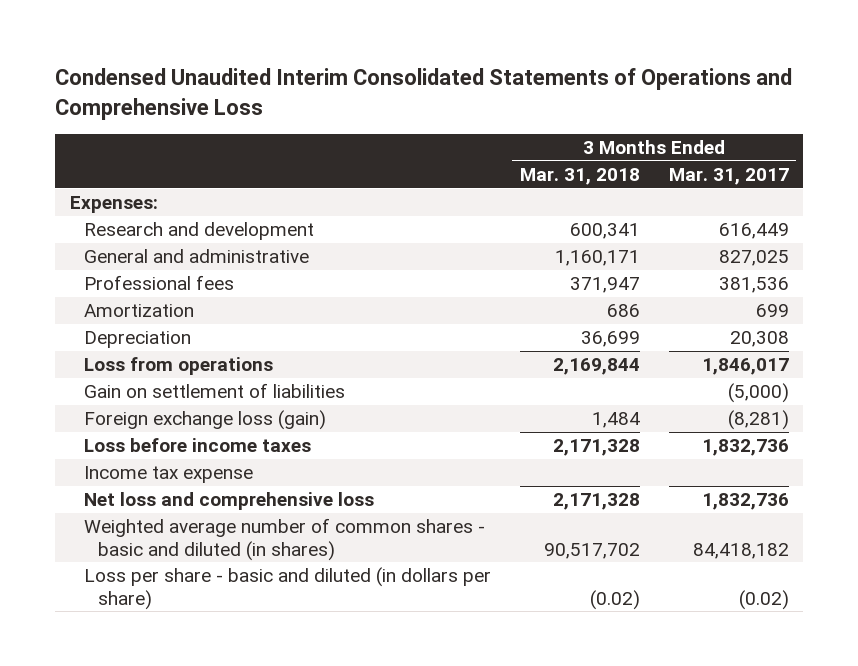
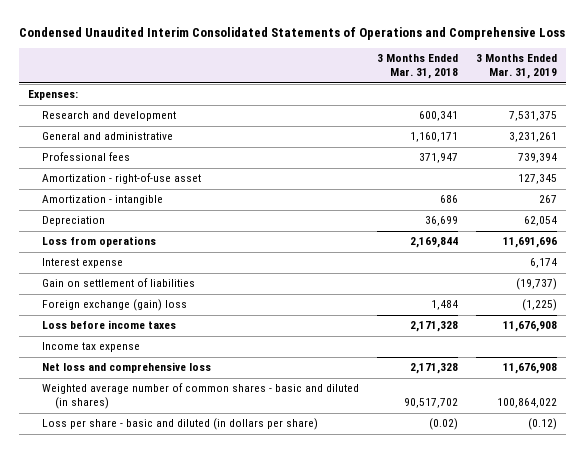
- | 3 Months Ended Mar. 31, 2018 | 3 Months Ended Mar. 31, 2017
+ | 3 Months Ended Mar. 31, 2018 | 3 Months Ended Mar. 31, 2019
- Amortization | 686 | 699
+ Amortization - right-of-use asset | | 127,345
+ Amortization - intangible | 686 | 267
+ Interest expense | | 6,174
- Foreign exchange loss (gain) | 1,484 | (8,281)
+ Foreign exchange (gain) loss | 1,484 | (1,225)

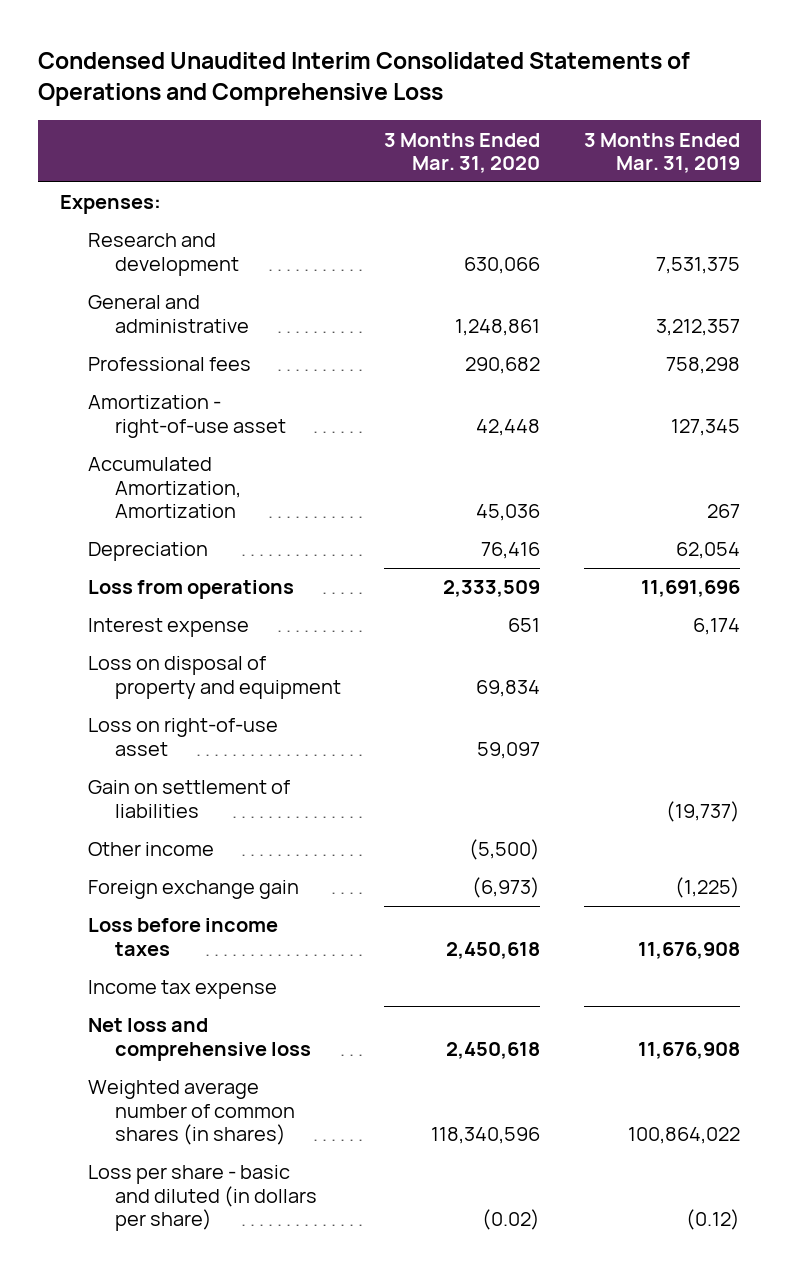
- | 3 Months Ended Mar. 31, 2018 | 3 Months Ended Mar. 31, 2019
+ | 3 Months Ended Mar. 31, 2020 | 3 Months Ended Mar. 31, 2019
- General and administrative | 1,160,171 | 3,231,261
- Professional fees | 371,947 | 739,394
+ General and administrative | 1,248,861 | 3,212,357
+ Professional fees | 290,682 | 758,298
- Amortization - intangible | 686 | 267
+ Accumulated Amortization, Amortization | 45,036 | 267
+ Loss on disposal of property and equipment | 69,834 |
+ Loss on right-of-use asset | 59,097 |
- Foreign exchange (gain) loss | 1,484 | (1,225)
+ Other income | (5,500) |
+ Foreign exchange gain | (6,973) | (1,225)
- Weighted average number of common shares - basic and diluted (in shares) | 90,517,702 | 100,864,022
+ Weighted average number of common shares (in shares) | 118,340,596 | 100,864,022

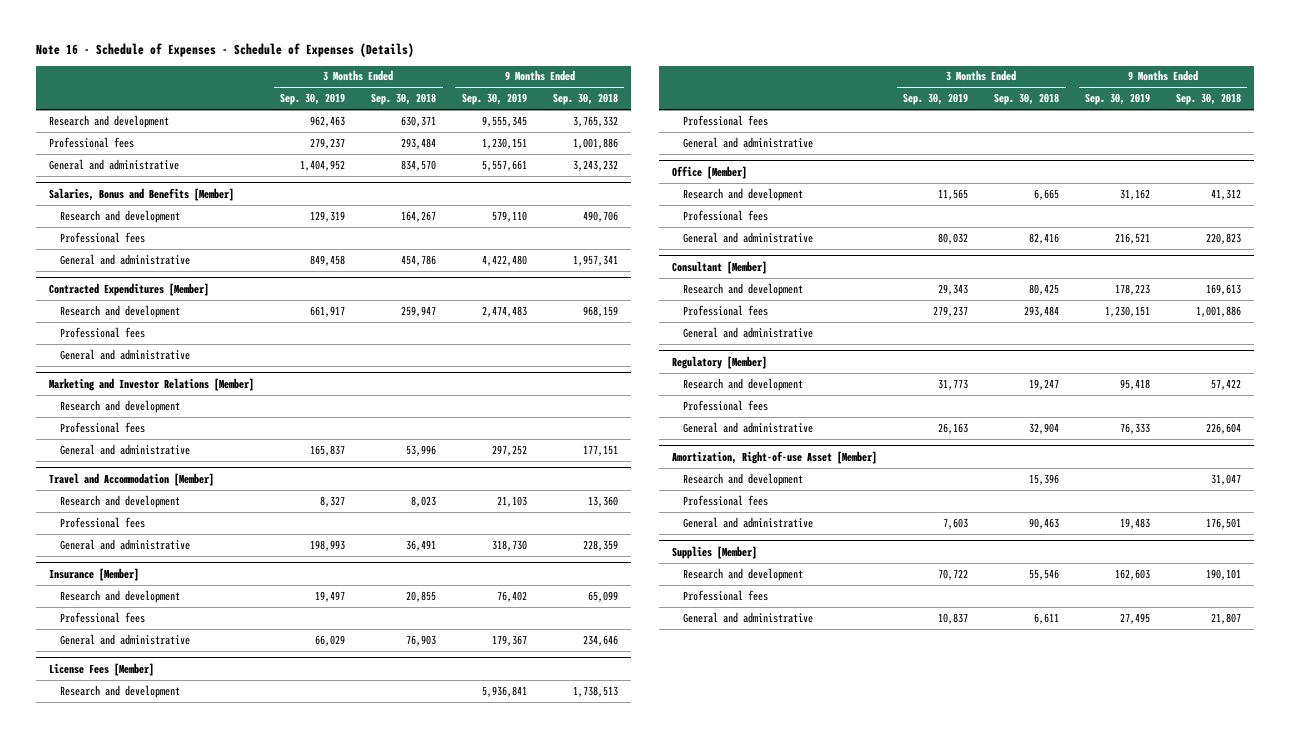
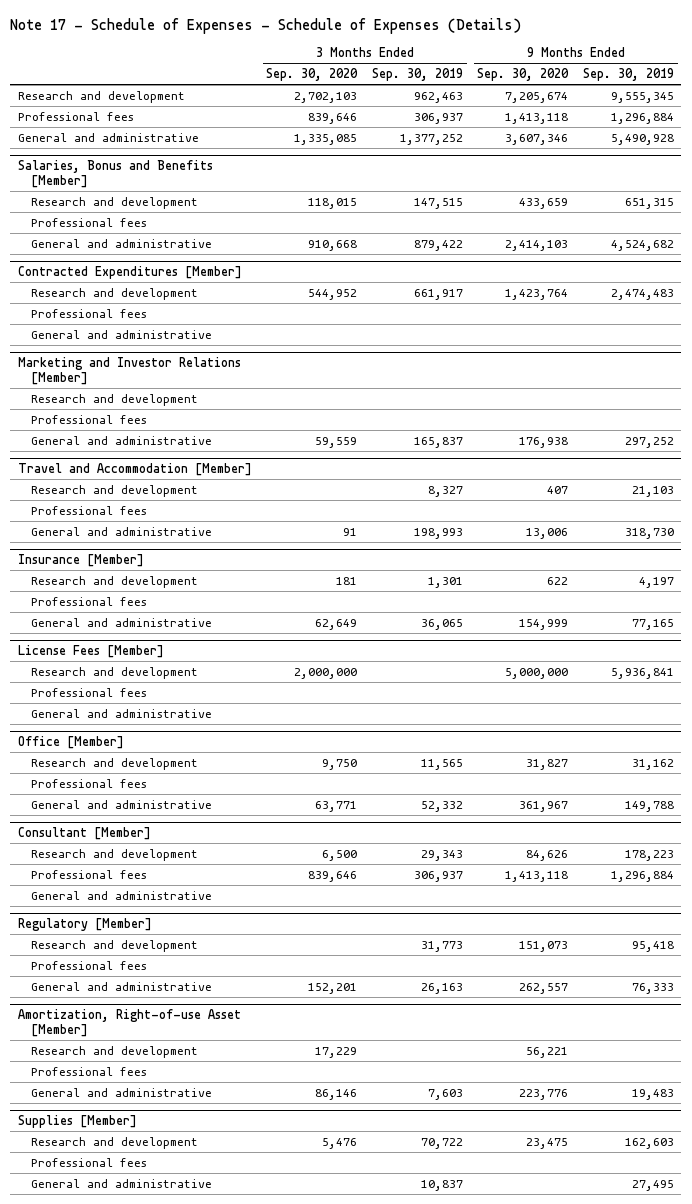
- Note 16 - Schedule of Expenses - Schedule of Expenses (Details)
+ Note 17 - Schedule of Expenses - Schedule of Expenses (Details)
- | 3 Months Ended Sep. 30, 2019 | 3 Months Ended Sep. 30, 2018 | 9 Months Ended Sep. 30, 2019 | 9 Months Ended Sep. 30, 2018
+ | 3 Months Ended Sep. 30, 2020 | 3 Months Ended Sep. 30, 2019 | 9 Months Ended Sep. 30, 2020 | 9 Months Ended Sep. 30, 2019
- Professional fees | 279,237 | 293,484 | 1,230,151 | 1,001,886
- General and administrative | 1,404,952 | 834,570 | 5,557,661 | 3,243,232
+ Professional fees | 839,646 | 306,937 | 1,413,118 | 1,296,884
+ General and administrative | 1,335,085 | 1,377,252 | 3,607,346 | 5,490,928
@ Salaries, Bonus and Benefits [Member]
- Research and development | 129,319 | 164,267 | 579,110 | 490,706
+ Research and development | 118,015 | 147,515 | 433,659 | 651,315
- General and administrative | 849,458 | 454,786 | 4,422,480 | 1,957,341
+ General and administrative | 910,668 | 879,422 | 2,414,103 | 4,524,682
@ Insurance [Member]
- Research and development | 19,497 | 20,855 | 76,402 | 65,099
+ Research and development | 181 | 1,301 | 622 | 4,197
- General and administrative | 66,029 | 76,903 | 179,367 | 234,646
+ General and administrative | 62,649 | 36,065 | 154,999 | 77,165
@ Office [Member]
- General and administrative | 80,032 | 82,416 | 216,521 | 220,823
+ General and administrative | 63,771 | 52,332 | 361,967 | 149,788
@ Consultant [Member]
- Professional fees | 279,237 | 293,484 | 1,230,151 | 1,001,886
+ Professional fees | 839,646 | 306,937 | 1,413,118 | 1,296,884

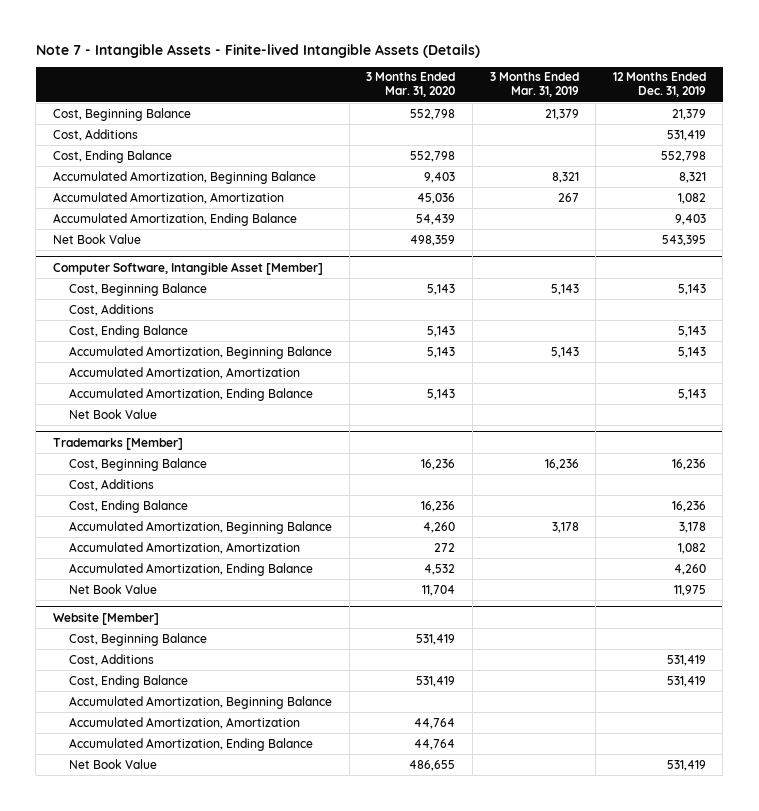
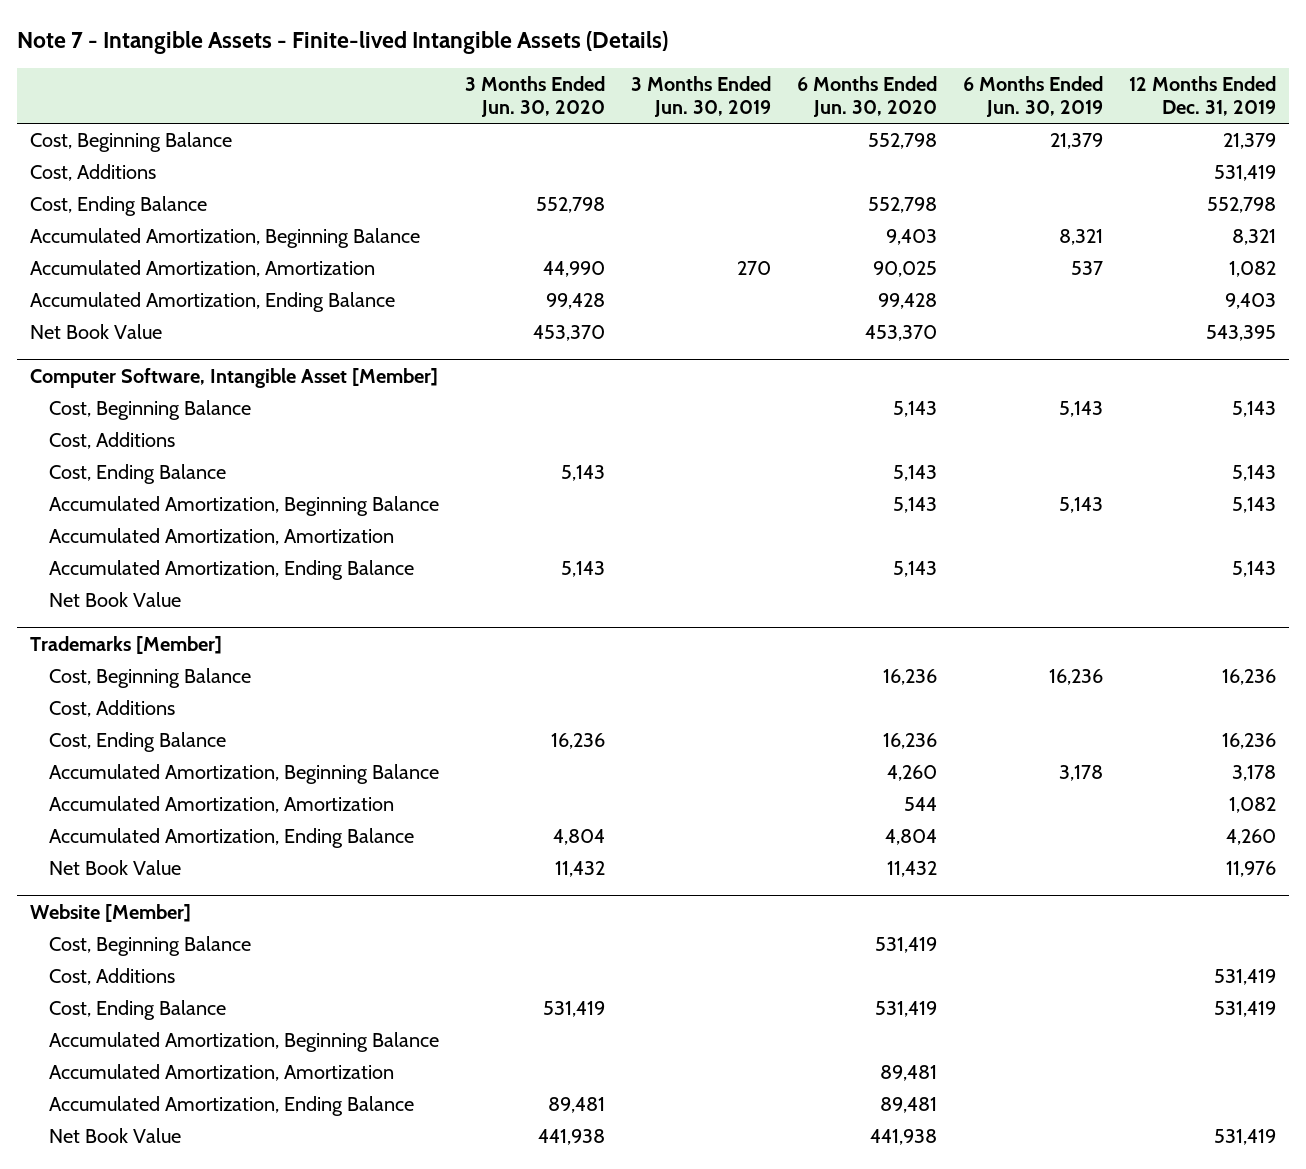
- | 3 Months Ended Mar. 31, 2020 | 3 Months Ended Mar. 31, 2019 | 12 Months Ended Dec. 31, 2019
+ | 3 Months Ended Jun. 30, 2020 | 3 Months Ended Jun. 30, 2019 | 6 Months Ended Jun. 30, 2020 | 6 Months Ended Jun. 30, 2019 | 12 Months Ended Dec. 31, 2019
@ Trademarks [Member]
- Net Book Value | 11,704 | | 11,975
+ Net Book Value | 11,432 | | 11,432 | | 11,976

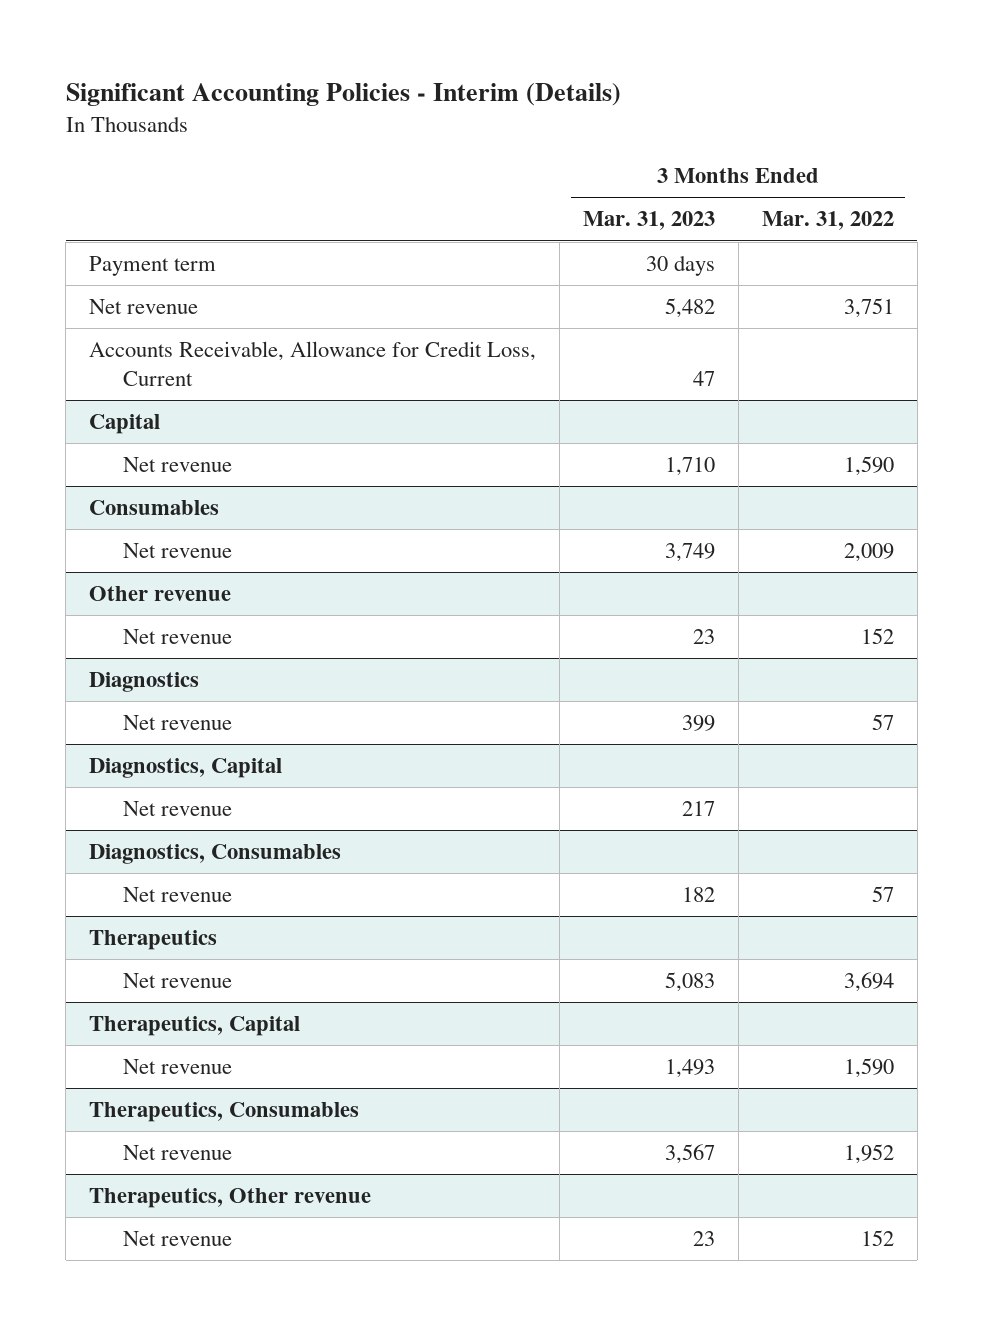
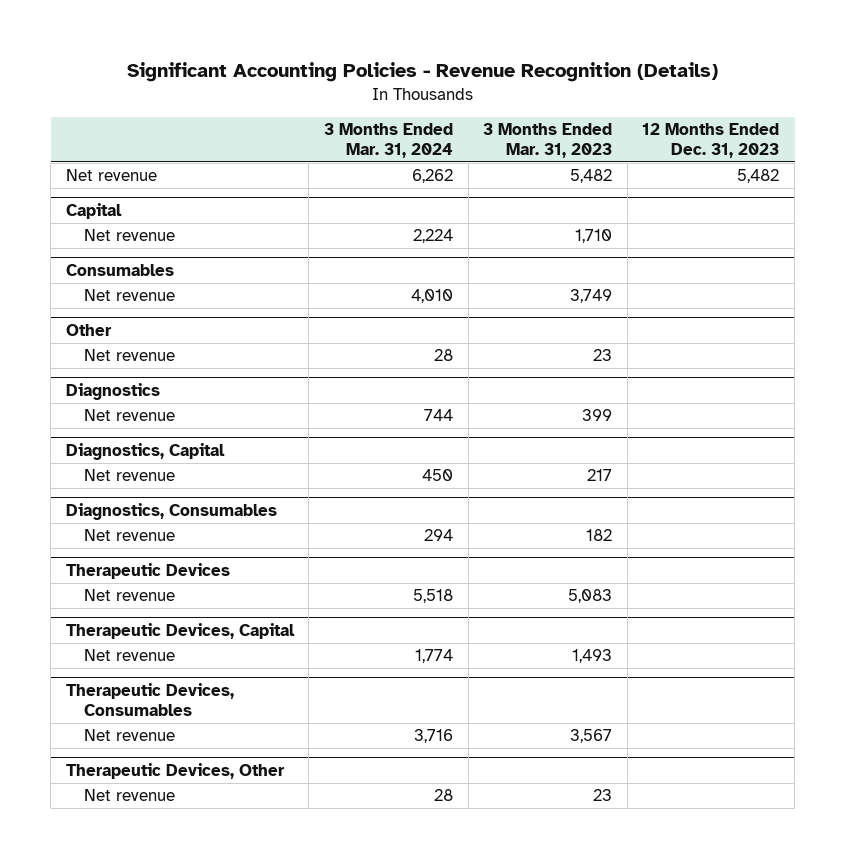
- Significant Accounting Policies - Interim (Details)
+ Significant Accounting Policies - Revenue Recognition (Details)
- | 3 Months Ended Mar. 31, 2023 | 3 Months Ended Mar. 31, 2022
+ | 3 Months Ended Mar. 31, 2024 | 3 Months Ended Mar. 31, 2023 | 12 Months Ended Dec. 31, 2023
- Payment term | 30 days |
- Accounts Receivable, Allowance for Credit Loss, Current | 47 |
- Other revenue
+ Other
- Therapeutics
+ Therapeutic Devices
- Therapeutics, Capital
+ Therapeutic Devices, Capital
- Therapeutics, Consumables
+ Therapeutic Devices, Consumables
- Therapeutics, Other revenue
+ Therapeutic Devices, Other

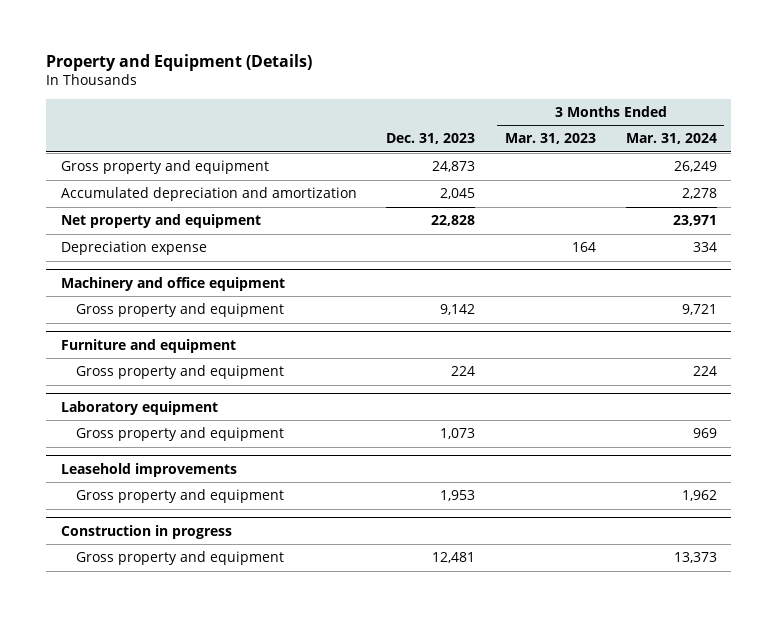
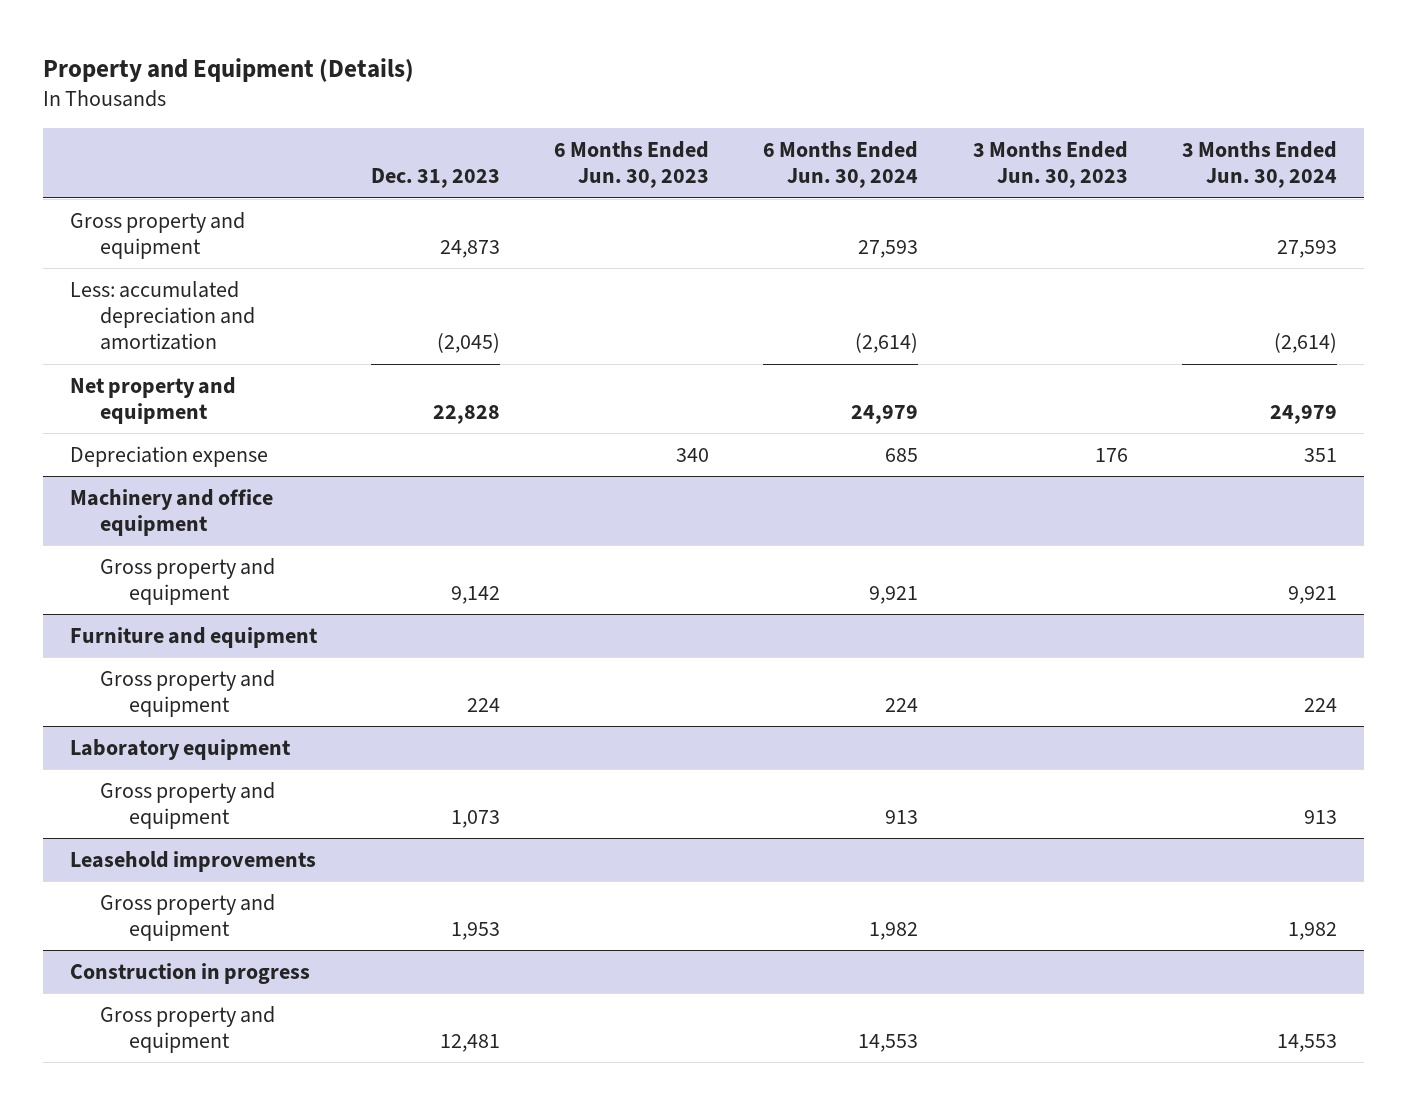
- | Dec. 31, 2023 | 3 Months Ended Mar. 31, 2023 | 3 Months Ended Mar. 31, 2024
+ | Dec. 31, 2023 | 6 Months Ended Jun. 30, 2023 | 6 Months Ended Jun. 30, 2024 | 3 Months Ended Jun. 30, 2023 | 3 Months Ended Jun. 30, 2024
- Accumulated depreciation and amortization | 2,045 | | 2,278
+ Less: accumulated depreciation and amortization | (2,045) | | (2,614) | | (2,614)

